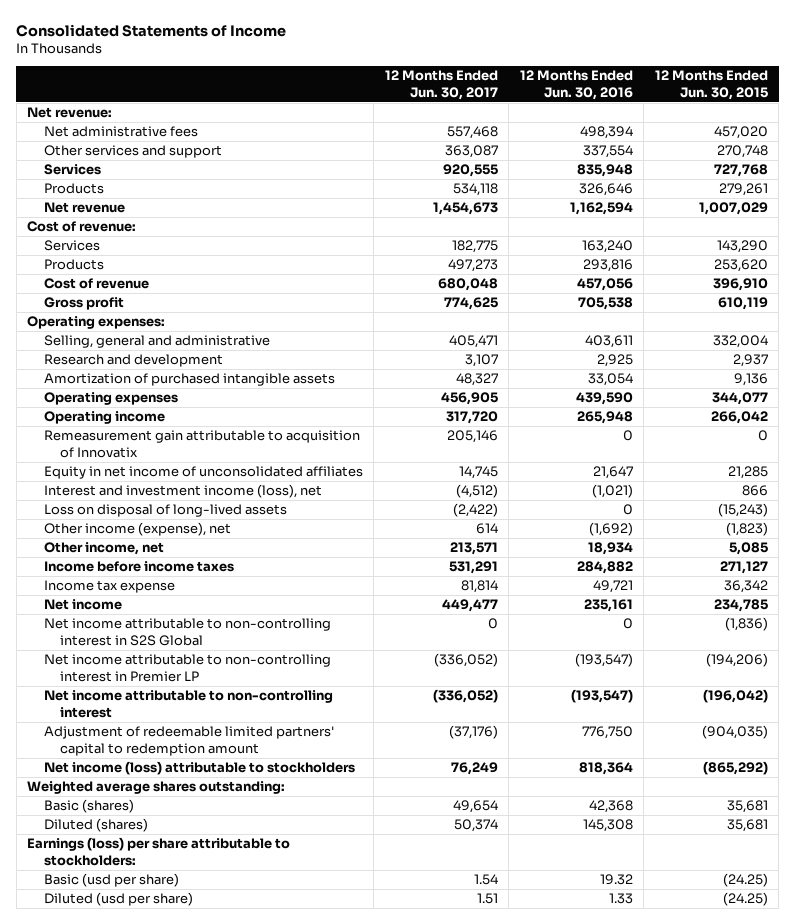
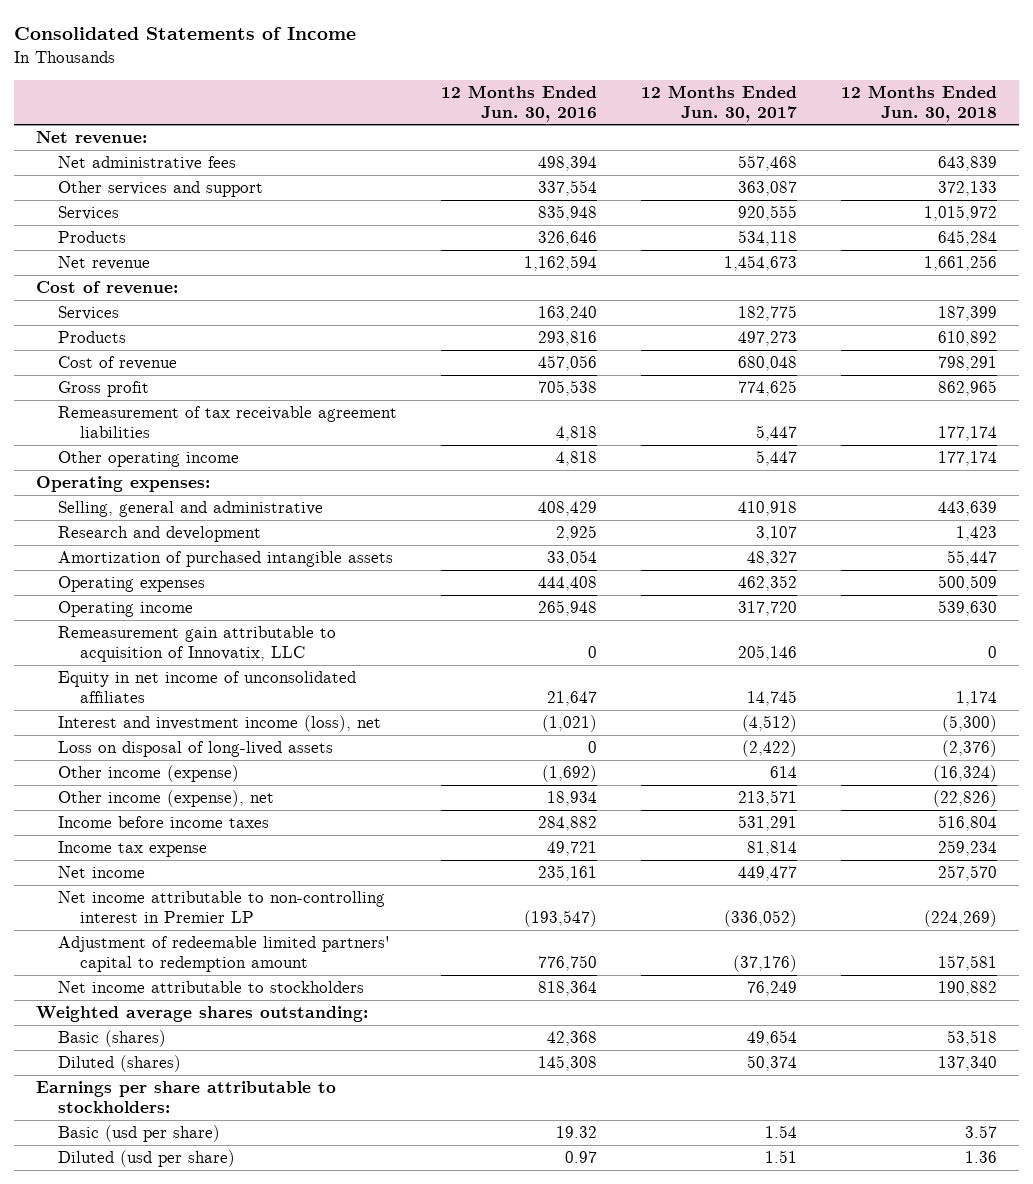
- | 12 Months Ended Jun. 30, 2017 | 12 Months Ended Jun. 30, 2016 | 12 Months Ended Jun. 30, 2015
+ | 12 Months Ended Jun. 30, 2016 | 12 Months Ended Jun. 30, 2017 | 12 Months Ended Jun. 30, 2018
+ Remeasurement of tax receivable agreement liabilities | 4,818 | 5,447 | 177,174
+ Other operating income | 4,818 | 5,447 | 177,174
- Selling, general and administrative | 405,471 | 403,611 | 332,004
+ Selling, general and administrative | 408,429 | 410,918 | 443,639
- Operating expenses | 456,905 | 439,590 | 344,077
+ Operating expenses | 444,408 | 462,352 | 500,509
- Remeasurement gain attributable to acquisition of Innovatix | 205,146 | 0 | 0
+ Remeasurement gain attributable to acquisition of Innovatix, LLC | 0 | 205,146 | 0
- Other income (expense), net | 614 | (1,692) | (1,823)
- Other income, net | 213,571 | 18,934 | 5,085
+ Other income (expense) | (1,692) | 614 | (16,324)
+ Other income (expense), net | 18,934 | 213,571 | (22,826)
- Net income attributable to non-controlling interest in S2S Global | 0 | 0 | (1,836)
- Net income attributable to non-controlling interest | (336,052) | (193,547) | (196,042)
- Net income (loss) attributable to stockholders | 76,249 | 818,364 | (865,292)
+ Net income attributable to stockholders | 818,364 | 76,249 | 190,882
- Earnings (loss) per share attributable to stockholders:
+ Earnings per share attributable to stockholders:
- Diluted (usd per share) | 1.51 | 1.33 | (24.25)
+ Diluted (usd per share) | 0.97 | 1.51 | 1.36

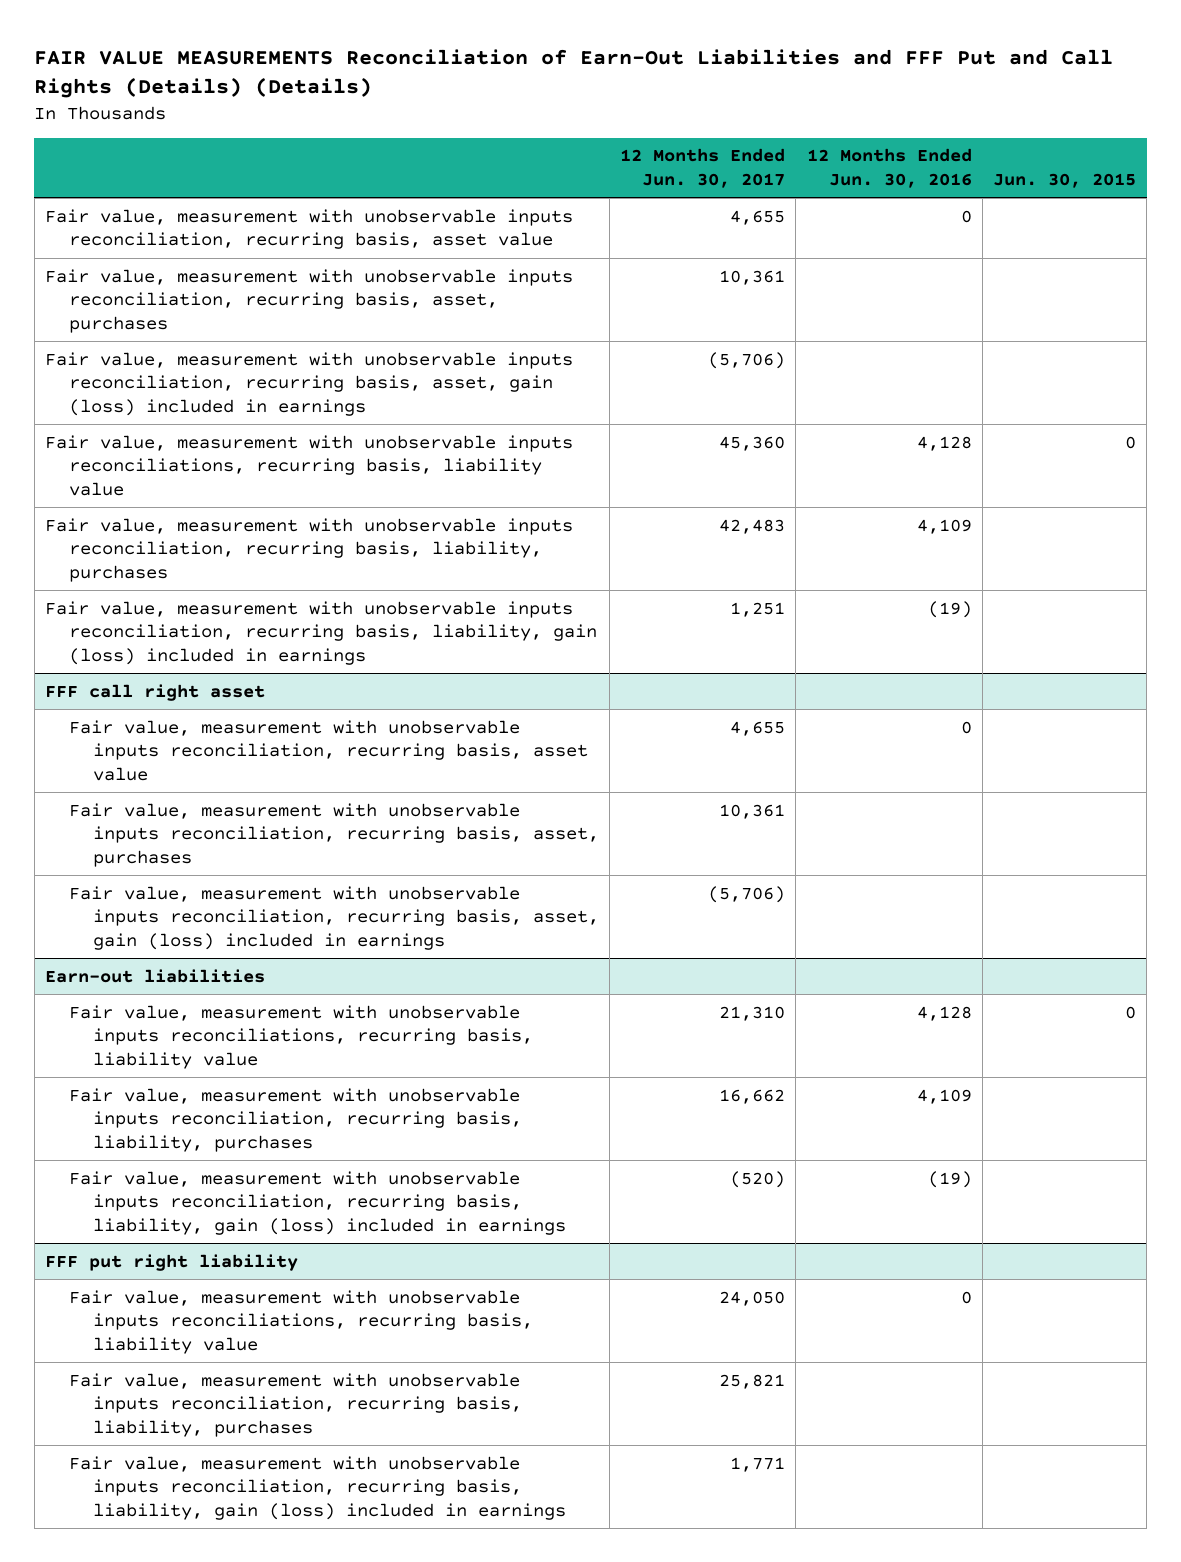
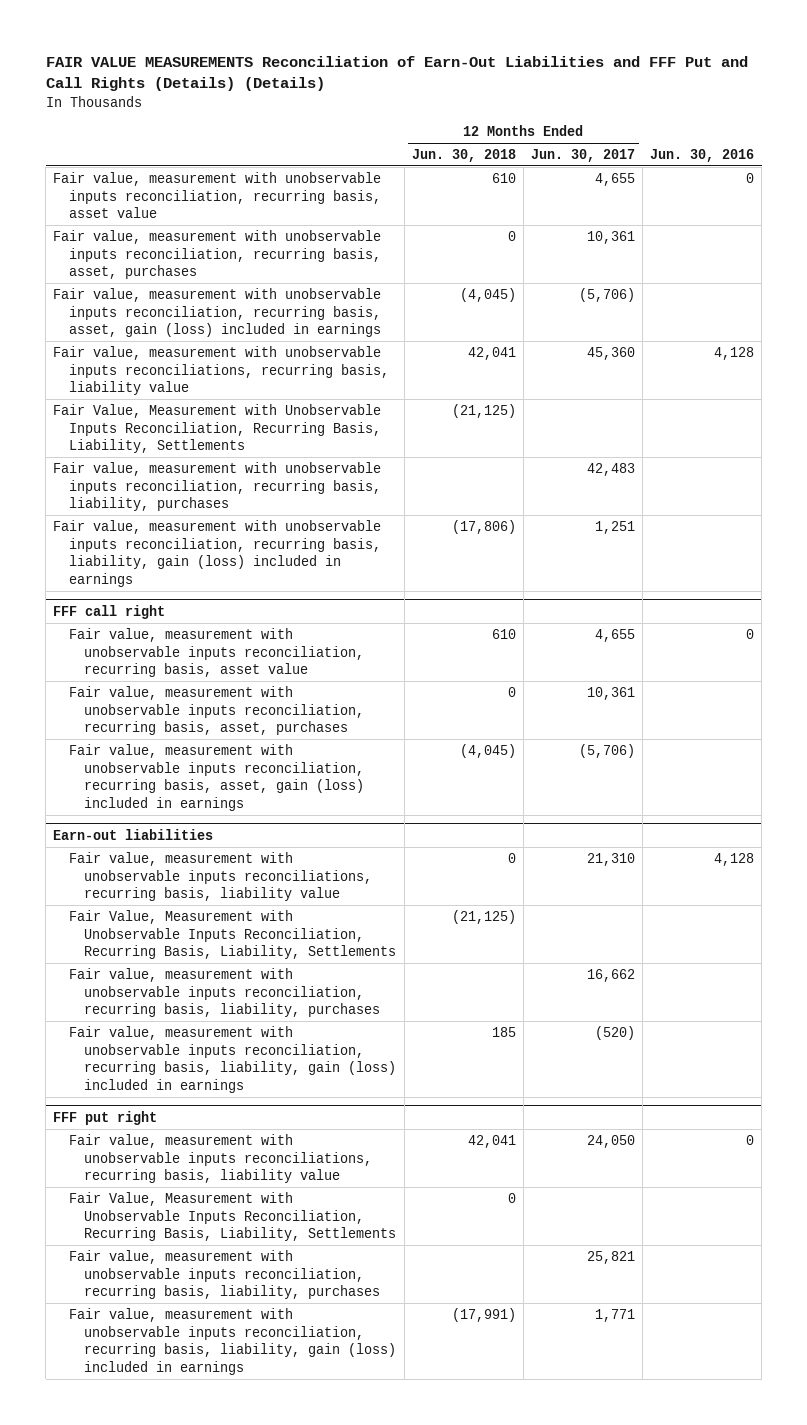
- | 12 Months Ended Jun. 30, 2017 | 12 Months Ended Jun. 30, 2016 | Jun. 30, 2015
+ | 12 Months Ended Jun. 30, 2018 | 12 Months Ended Jun. 30, 2017 | Jun. 30, 2016
+ Fair Value, Measurement with Unobservable Inputs Reconciliation, Recurring Basis, Liability, Settlements | (21,125) | |
- FFF call right asset
+ FFF call right
@ Earn-out liabilities
+ Fair Value, Measurement with Unobservable Inputs Reconciliation, Recurring Basis, Liability, Settlements | (21,125) | |
- FFF put right liability
+ FFF put right
+ Fair Value, Measurement with Unobservable Inputs Reconciliation, Recurring Basis, Liability, Settlements | 0 | |

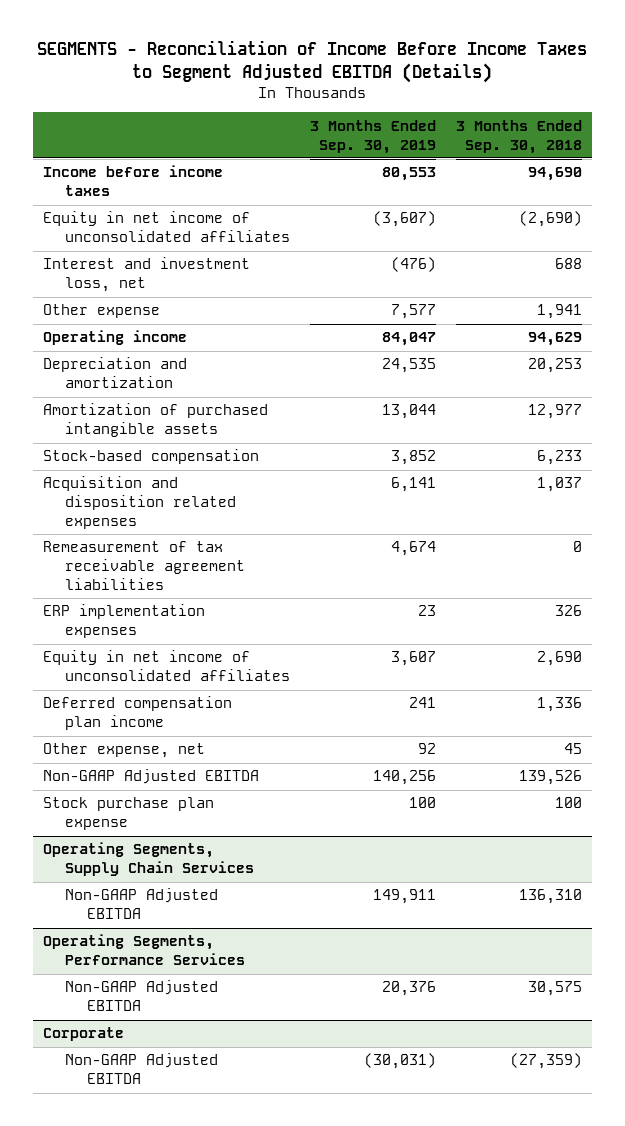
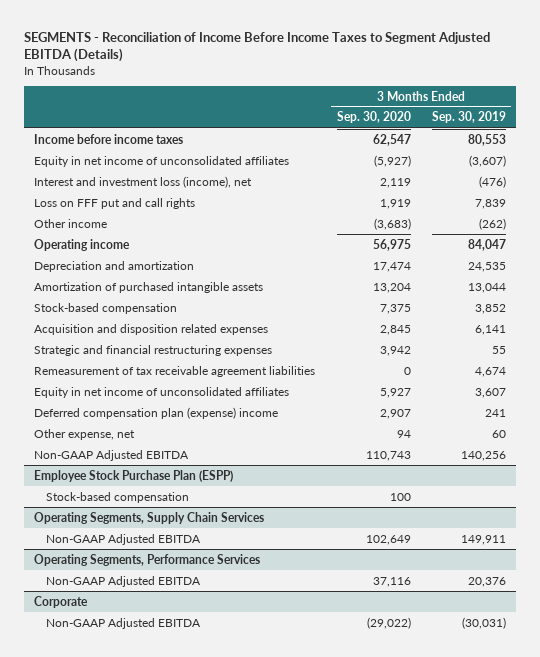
- | 3 Months Ended Sep. 30, 2019 | 3 Months Ended Sep. 30, 2018
+ | 3 Months Ended Sep. 30, 2020 | 3 Months Ended Sep. 30, 2019
- Interest and investment loss, net | (476) | 688
- Other expense | 7,577 | 1,941
+ Interest and investment loss (income), net | 2,119 | (476)
+ Loss on FFF put and call rights | 1,919 | 7,839
+ Other income | (3,683) | (262)
+ Strategic and financial restructuring expenses | 3,942 | 55
- ERP implementation expenses | 23 | 326
- Deferred compensation plan income | 241 | 1,336
- Other expense, net | 92 | 45
+ Deferred compensation plan (expense) income | 2,907 | 241
+ Other expense, net | 94 | 60
- Stock purchase plan expense | 100 | 100
+ Employee Stock Purchase Plan (ESPP)
+ Stock-based compensation | 100 |

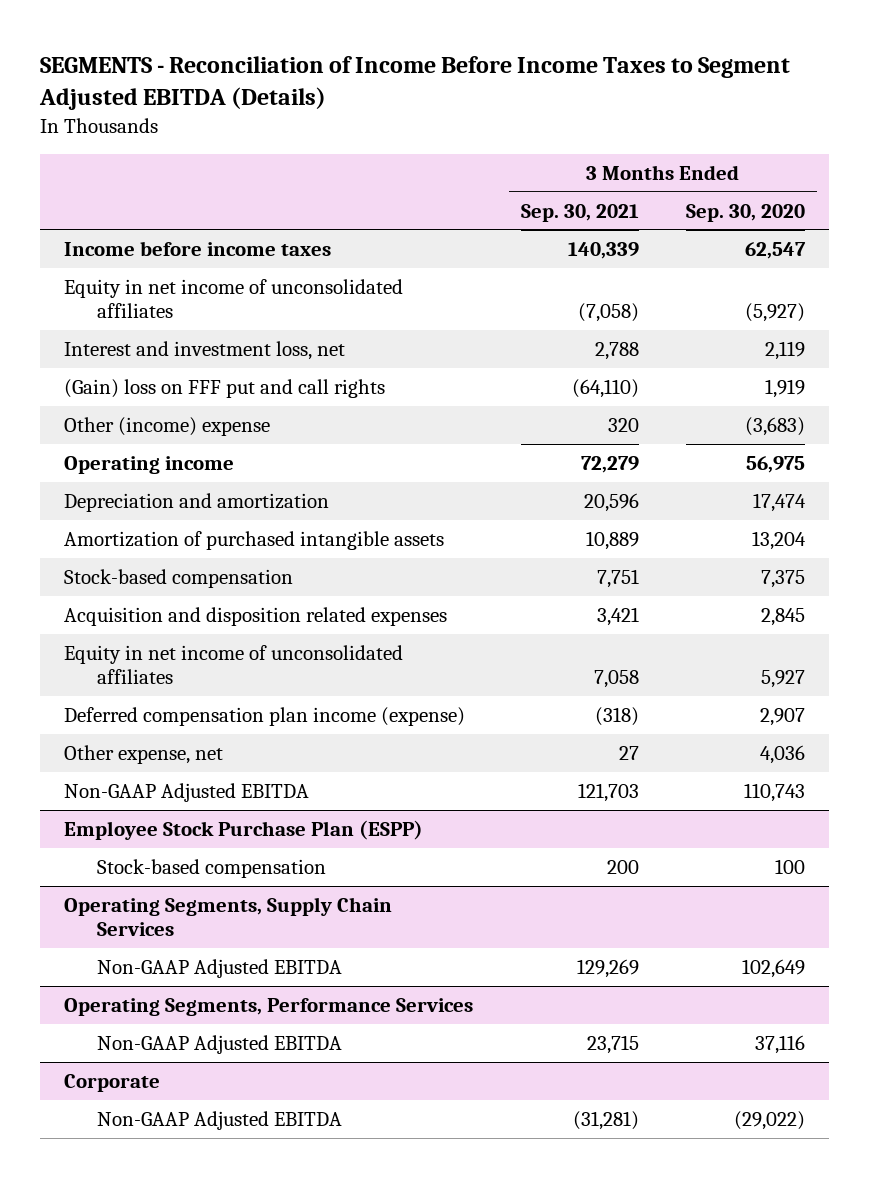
- | 3 Months Ended Sep. 30, 2020 | 3 Months Ended Sep. 30, 2019
+ | 3 Months Ended Sep. 30, 2021 | 3 Months Ended Sep. 30, 2020
- Interest and investment loss (income), net | 2,119 | (476)
- Loss on FFF put and call rights | 1,919 | 7,839
- Other income | (3,683) | (262)
+ Interest and investment loss, net | 2,788 | 2,119
+ (Gain) loss on FFF put and call rights | (64,110) | 1,919
+ Other (income) expense | 320 | (3,683)
- Strategic and financial restructuring expenses | 3,942 | 55
- Remeasurement of tax receivable agreement liabilities | 0 | 4,674
- Deferred compensation plan (expense) income | 2,907 | 241
- Other expense, net | 94 | 60
+ Deferred compensation plan income (expense) | (318) | 2,907
+ Other expense, net | 27 | 4,036

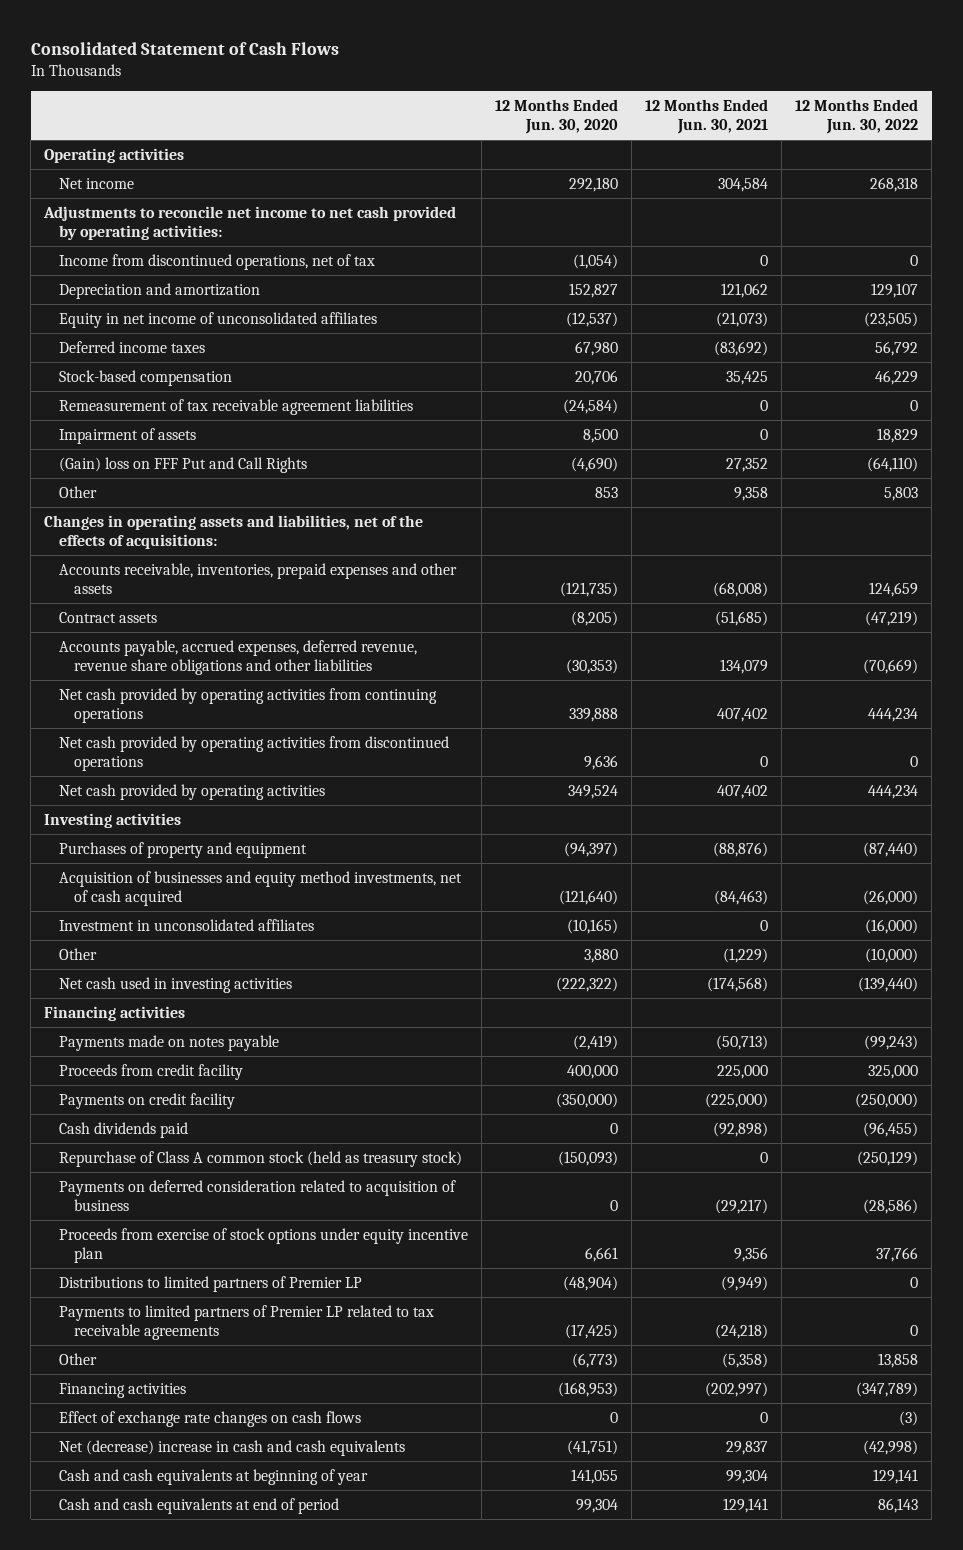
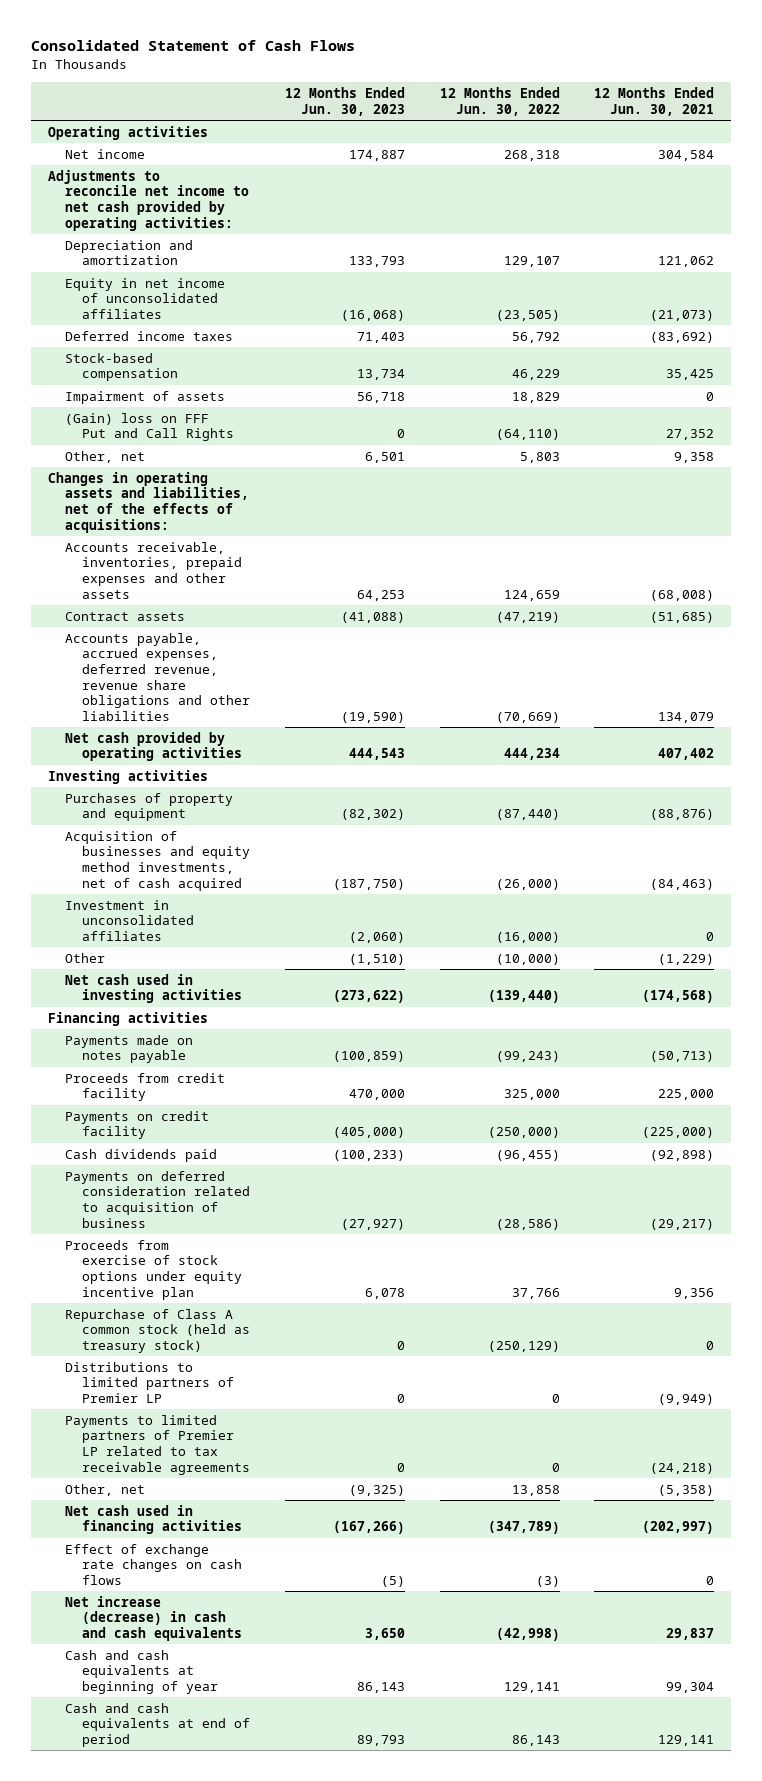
- | 12 Months Ended Jun. 30, 2020 | 12 Months Ended Jun. 30, 2021 | 12 Months Ended Jun. 30, 2022
+ | 12 Months Ended Jun. 30, 2023 | 12 Months Ended Jun. 30, 2022 | 12 Months Ended Jun. 30, 2021
- Income from discontinued operations, net of tax | (1,054) | 0 | 0
- Remeasurement of tax receivable agreement liabilities | (24,584) | 0 | 0
- Other | 853 | 9,358 | 5,803
+ Other, net | 6,501 | 5,803 | 9,358
- Net cash provided by operating activities from continuing operations | 339,888 | 407,402 | 444,234
- Net cash provided by operating activities from discontinued operations | 9,636 | 0 | 0
moved down: Repurchase of Class A common stock (held as treasury stock) | 0 | (250,129) | 0
- Other | (6,773) | (5,358) | 13,858
- Financing activities | (168,953) | (202,997) | (347,789)
+ Other, net | (9,325) | 13,858 | (5,358)
+ Net cash used in financing activities | (167,266) | (347,789) | (202,997)
- Net (decrease) increase in cash and cash equivalents | (41,751) | 29,837 | (42,998)
+ Net increase (decrease) in cash and cash equivalents | 3,650 | (42,998) | 29,837

